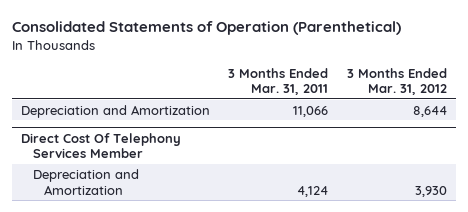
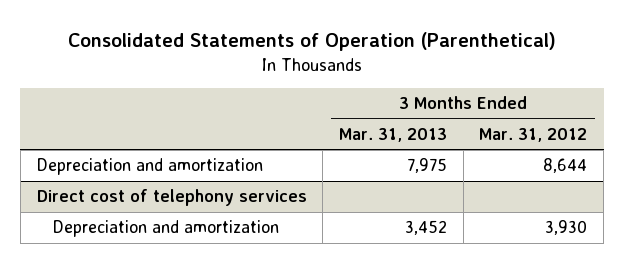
- | 3 Months Ended Mar. 31, 2011 | 3 Months Ended Mar. 31, 2012
+ | 3 Months Ended Mar. 31, 2013 | 3 Months Ended Mar. 31, 2012
- Depreciation and Amortization | 11,066 | 8,644
- Direct Cost Of Telephony Services Member
- Depreciation and Amortization | 4,124 | 3,930
+ Depreciation and amortization | 7,975 | 8,644
+ Direct cost of telephony services
+ Depreciation and amortization | 3,452 | 3,930

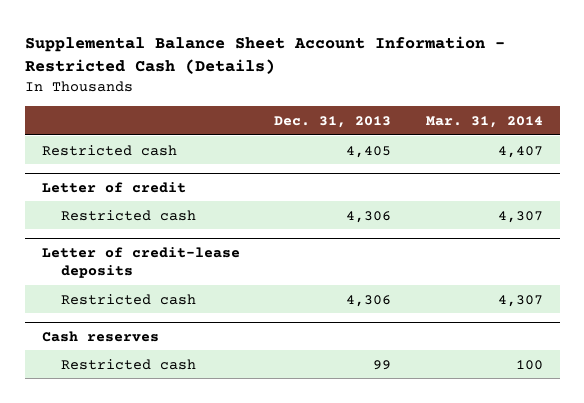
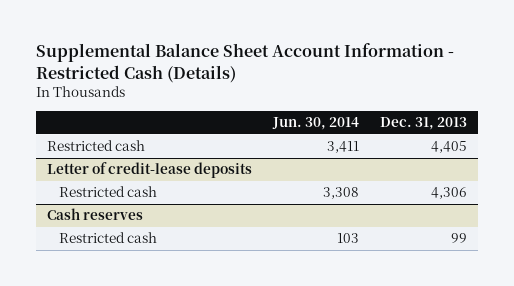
- | Dec. 31, 2013 | Mar. 31, 2014
+ | Jun. 30, 2014 | Dec. 31, 2013
- Letter of credit
- Restricted cash | 4,306 | 4,307

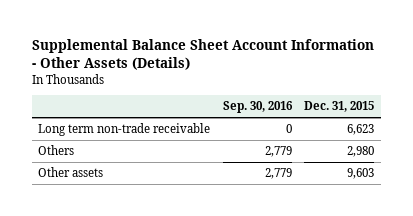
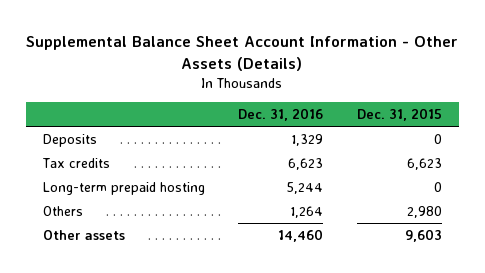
- | Sep. 30, 2016 | Dec. 31, 2015
+ | Dec. 31, 2016 | Dec. 31, 2015
- Long term non-trade receivable | 0 | 6,623
+ Deposits | 1,329 | 0
+ Tax credits | 6,623 | 6,623
+ Long-term prepaid hosting | 5,244 | 0

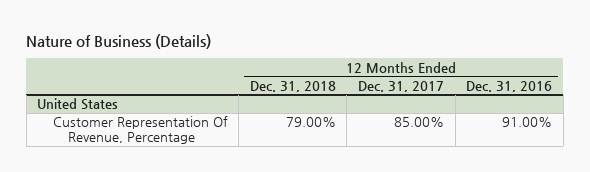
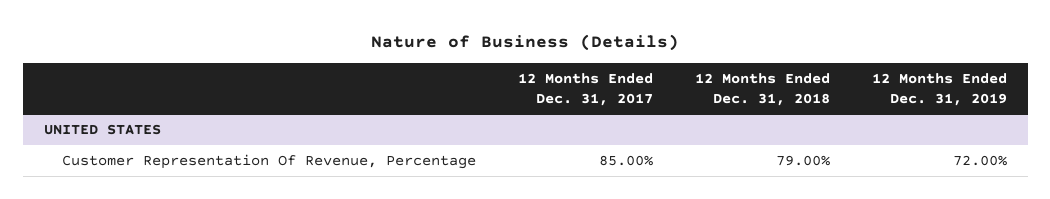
- | 12 Months Ended Dec. 31, 2018 | 12 Months Ended Dec. 31, 2017 | 12 Months Ended Dec. 31, 2016
+ | 12 Months Ended Dec. 31, 2017 | 12 Months Ended Dec. 31, 2018 | 12 Months Ended Dec. 31, 2019
- United States
+ UNITED STATES

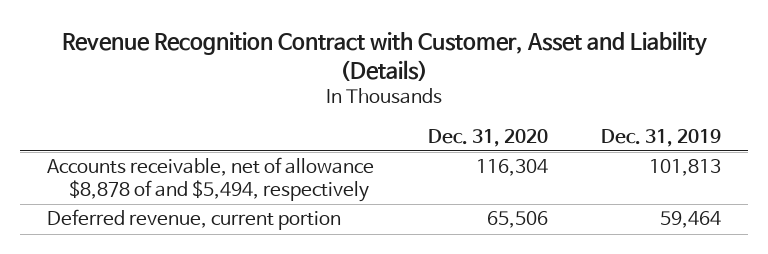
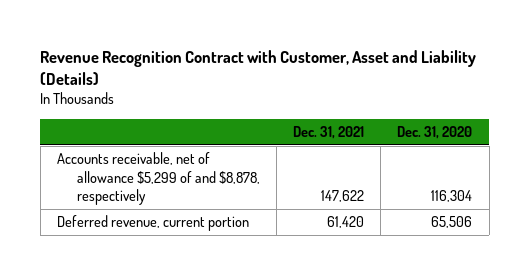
- | Dec. 31, 2020 | Dec. 31, 2019
+ | Dec. 31, 2021 | Dec. 31, 2020
- Accounts receivable, net of allowance $8,878 of and $5,494, respectively | 116,304 | 101,813
+ Accounts receivable, net of allowance $5,299 of and $8,878, respectively | 147,622 | 116,304

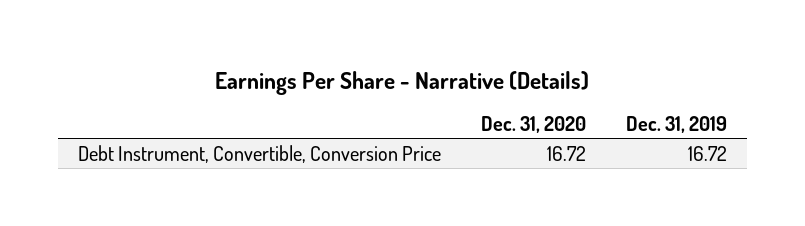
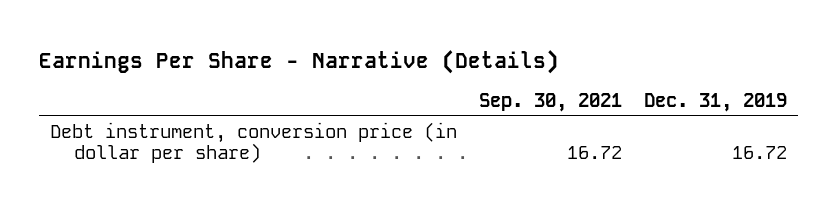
- | Dec. 31, 2020 | Dec. 31, 2019
+ | Sep. 30, 2021 | Dec. 31, 2019
- Debt Instrument, Convertible, Conversion Price | 16.72 | 16.72
+ Debt instrument, conversion price (in dollar per share) | 16.72 | 16.72

